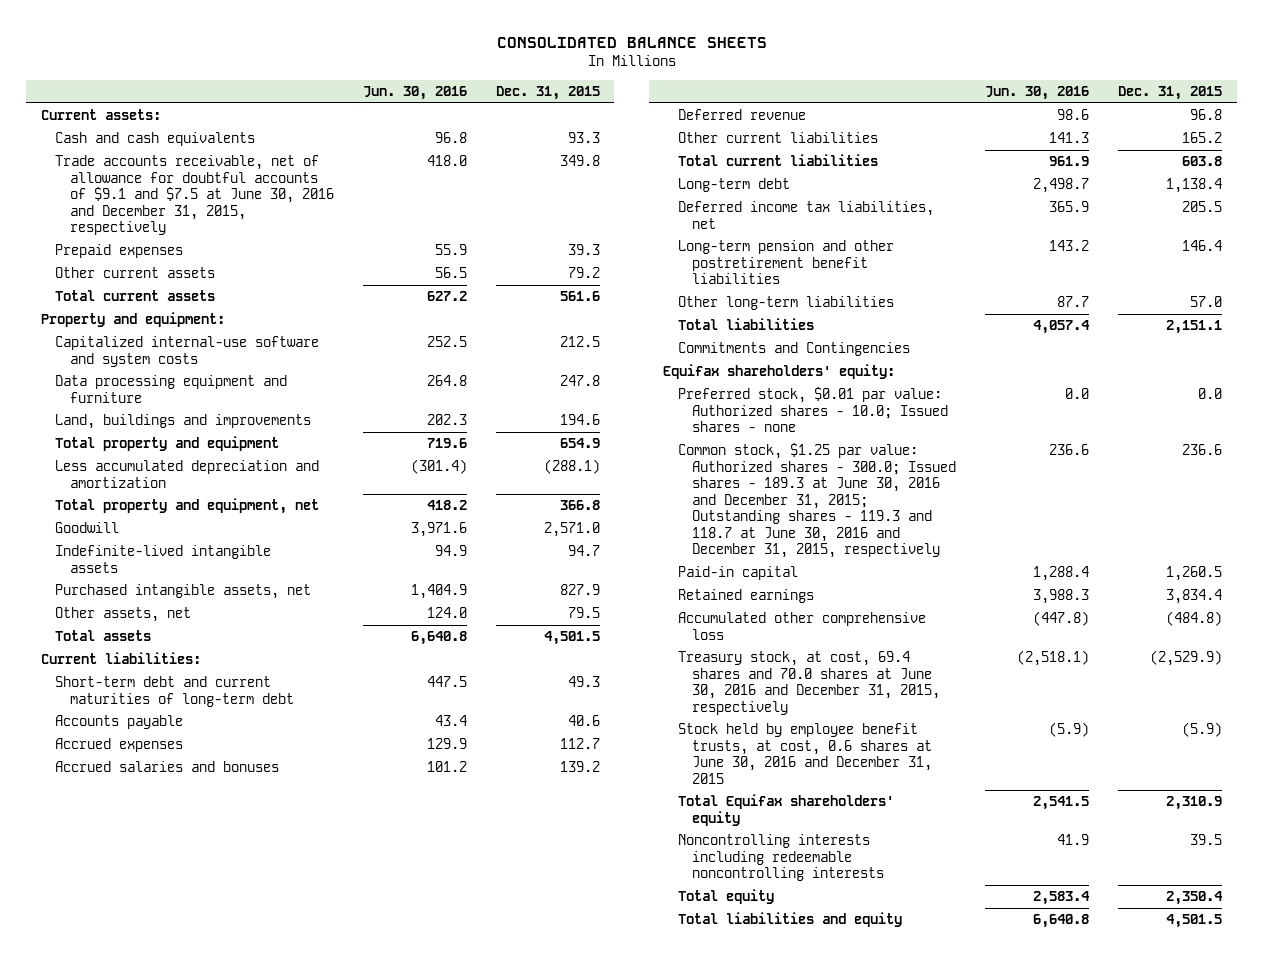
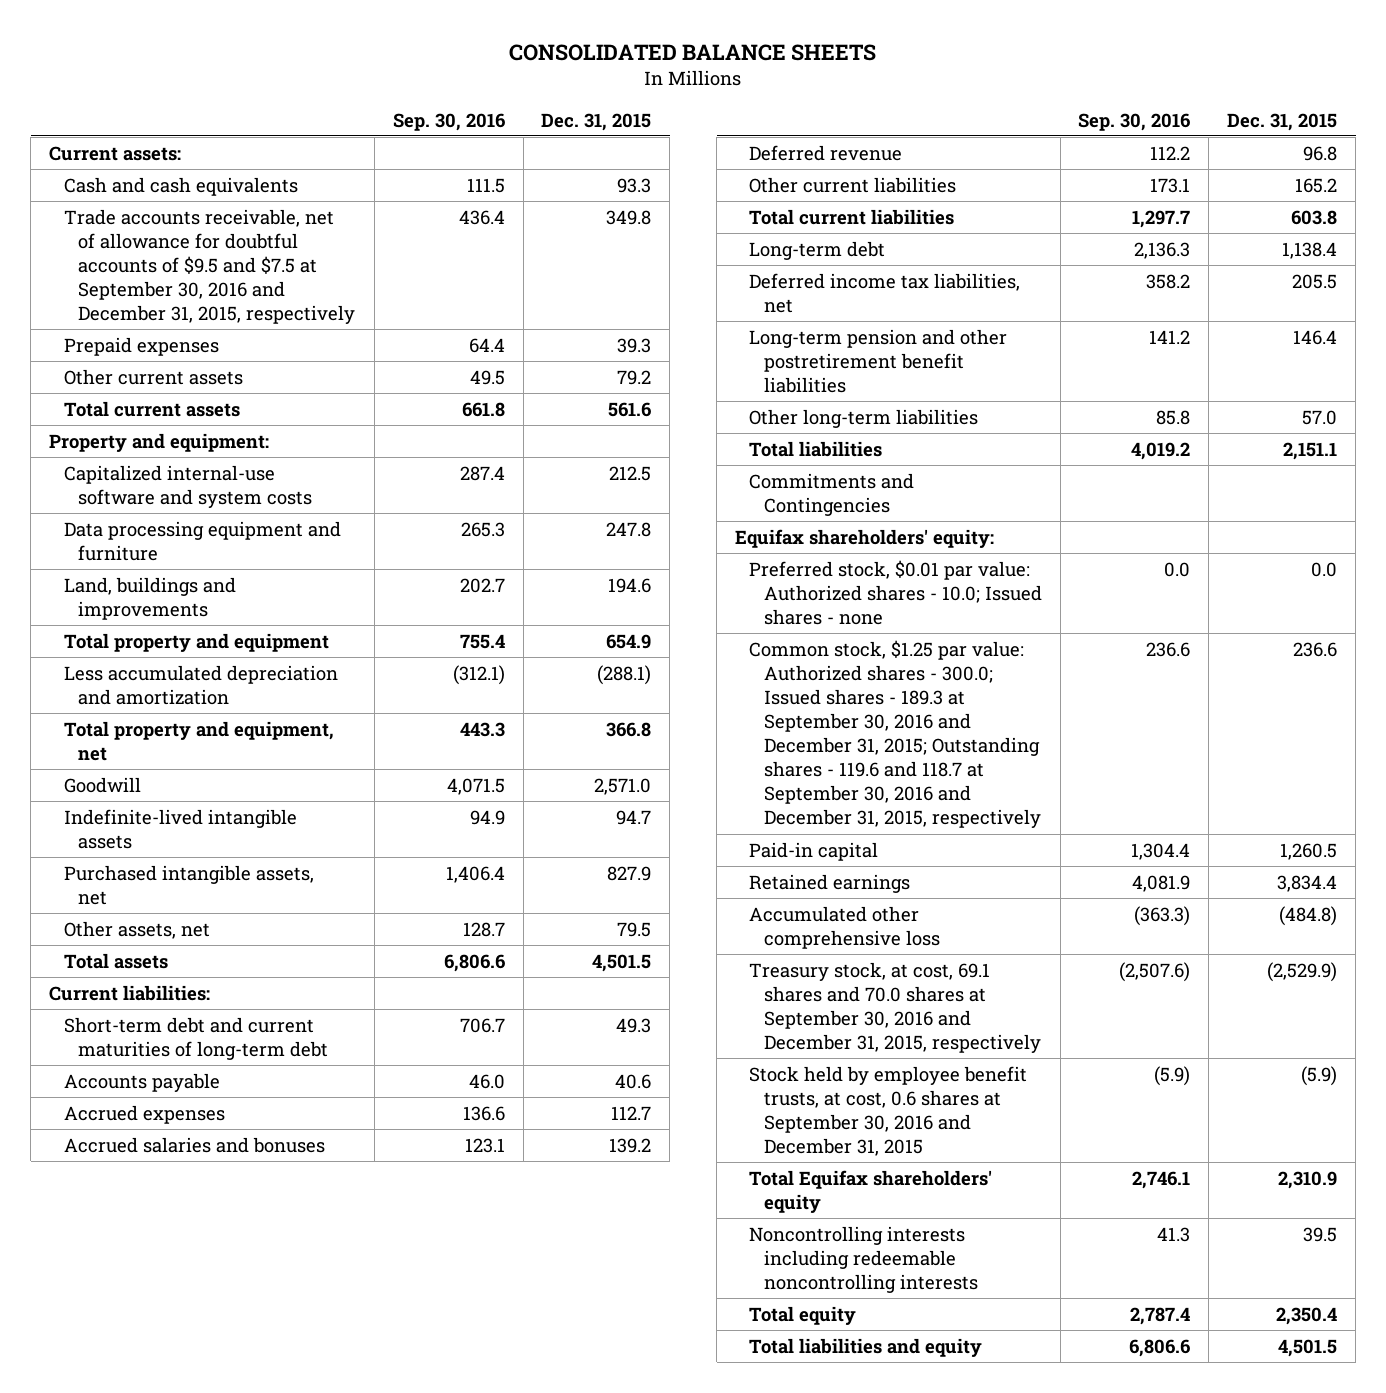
- | Jun. 30, 2016 | Dec. 31, 2015
+ | Sep. 30, 2016 | Dec. 31, 2015
- Trade accounts receivable, net of allowance for doubtful accounts of $9.1 and $7.5 at June 30, 2016 and December 31, 2015, respectively | 418.0 | 349.8
+ Trade accounts receivable, net of allowance for doubtful accounts of $9.5 and $7.5 at September 30, 2016 and December 31, 2015, respectively | 436.4 | 349.8
- Common stock, $1.25 par value: Authorized shares - 300.0; Issued shares - 189.3 at June 30, 2016 and December 31, 2015; Outstanding shares - 119.3 and 118.7 at June 30, 2016 and December 31, 2015, respectively | 236.6 | 236.6
+ Common stock, $1.25 par value: Authorized shares - 300.0; Issued shares - 189.3 at September 30, 2016 and December 31, 2015; Outstanding shares - 119.6 and 118.7 at September 30, 2016 and December 31, 2015, respectively | 236.6 | 236.6
- Treasury stock, at cost, 69.4 shares and 70.0 shares at June 30, 2016 and December 31, 2015, respectively | (2,518.1) | (2,529.9)
- Stock held by employee benefit trusts, at cost, 0.6 shares at June 30, 2016 and December 31, 2015 | (5.9) | (5.9)
+ Treasury stock, at cost, 69.1 shares and 70.0 shares at September 30, 2016 and December 31, 2015, respectively | (2,507.6) | (2,529.9)
+ Stock held by employee benefit trusts, at cost, 0.6 shares at September 30, 2016 and December 31, 2015 | (5.9) | (5.9)

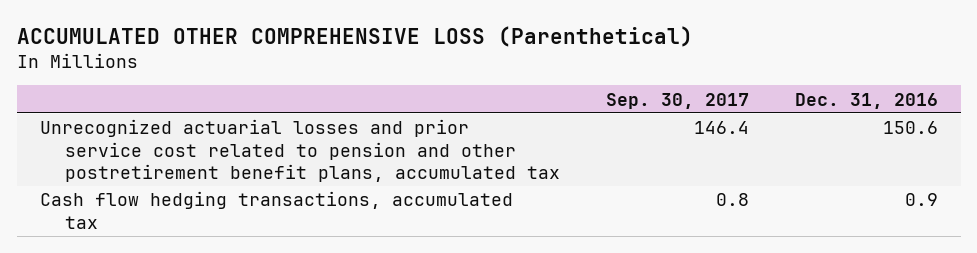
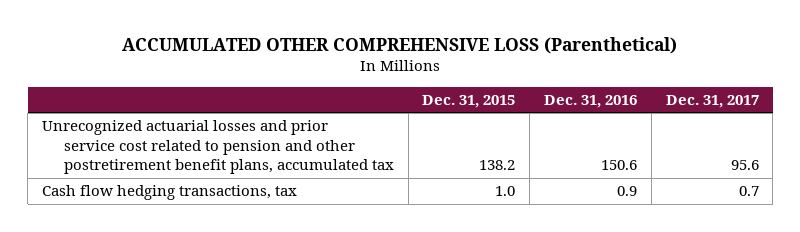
- | Sep. 30, 2017 | Dec. 31, 2016
+ | Dec. 31, 2015 | Dec. 31, 2016 | Dec. 31, 2017
- Cash flow hedging transactions, accumulated tax | 0.8 | 0.9
+ Cash flow hedging transactions, tax | 1.0 | 0.9 | 0.7

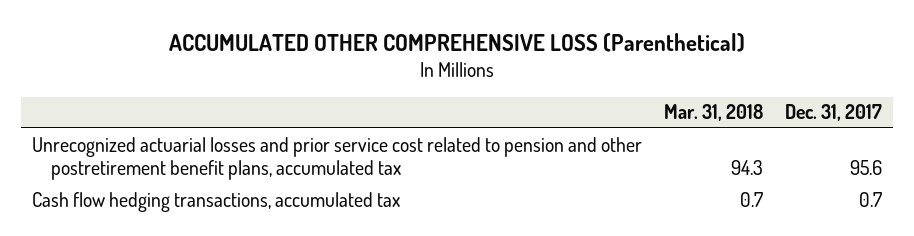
- | Dec. 31, 2015 | Dec. 31, 2016 | Dec. 31, 2017
+ | Mar. 31, 2018 | Dec. 31, 2017
- Cash flow hedging transactions, tax | 1.0 | 0.9 | 0.7
+ Cash flow hedging transactions, accumulated tax | 0.7 | 0.7

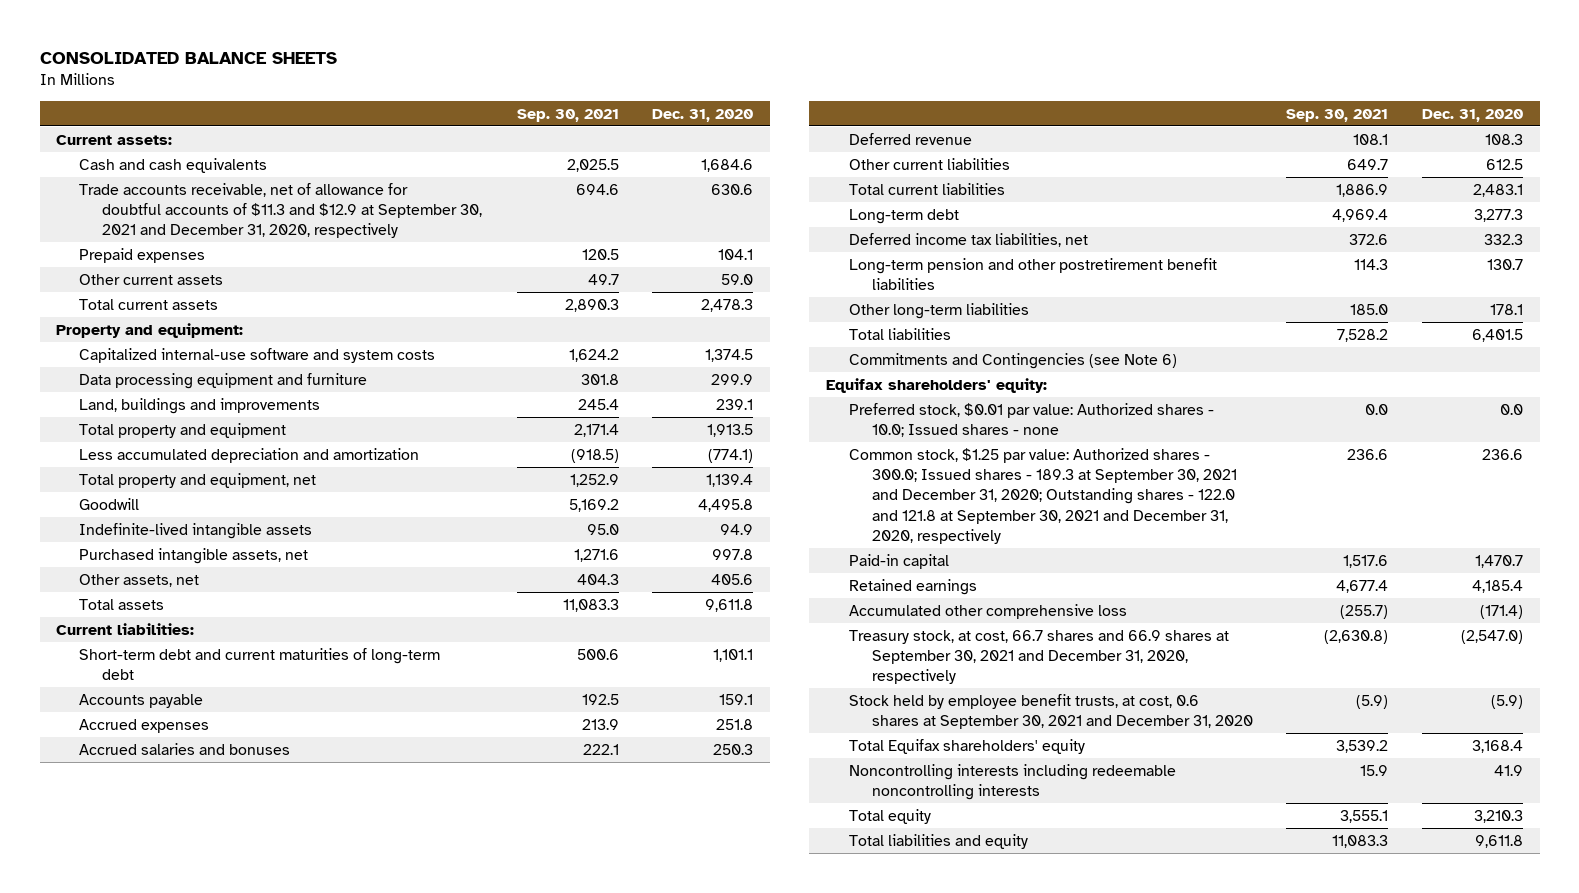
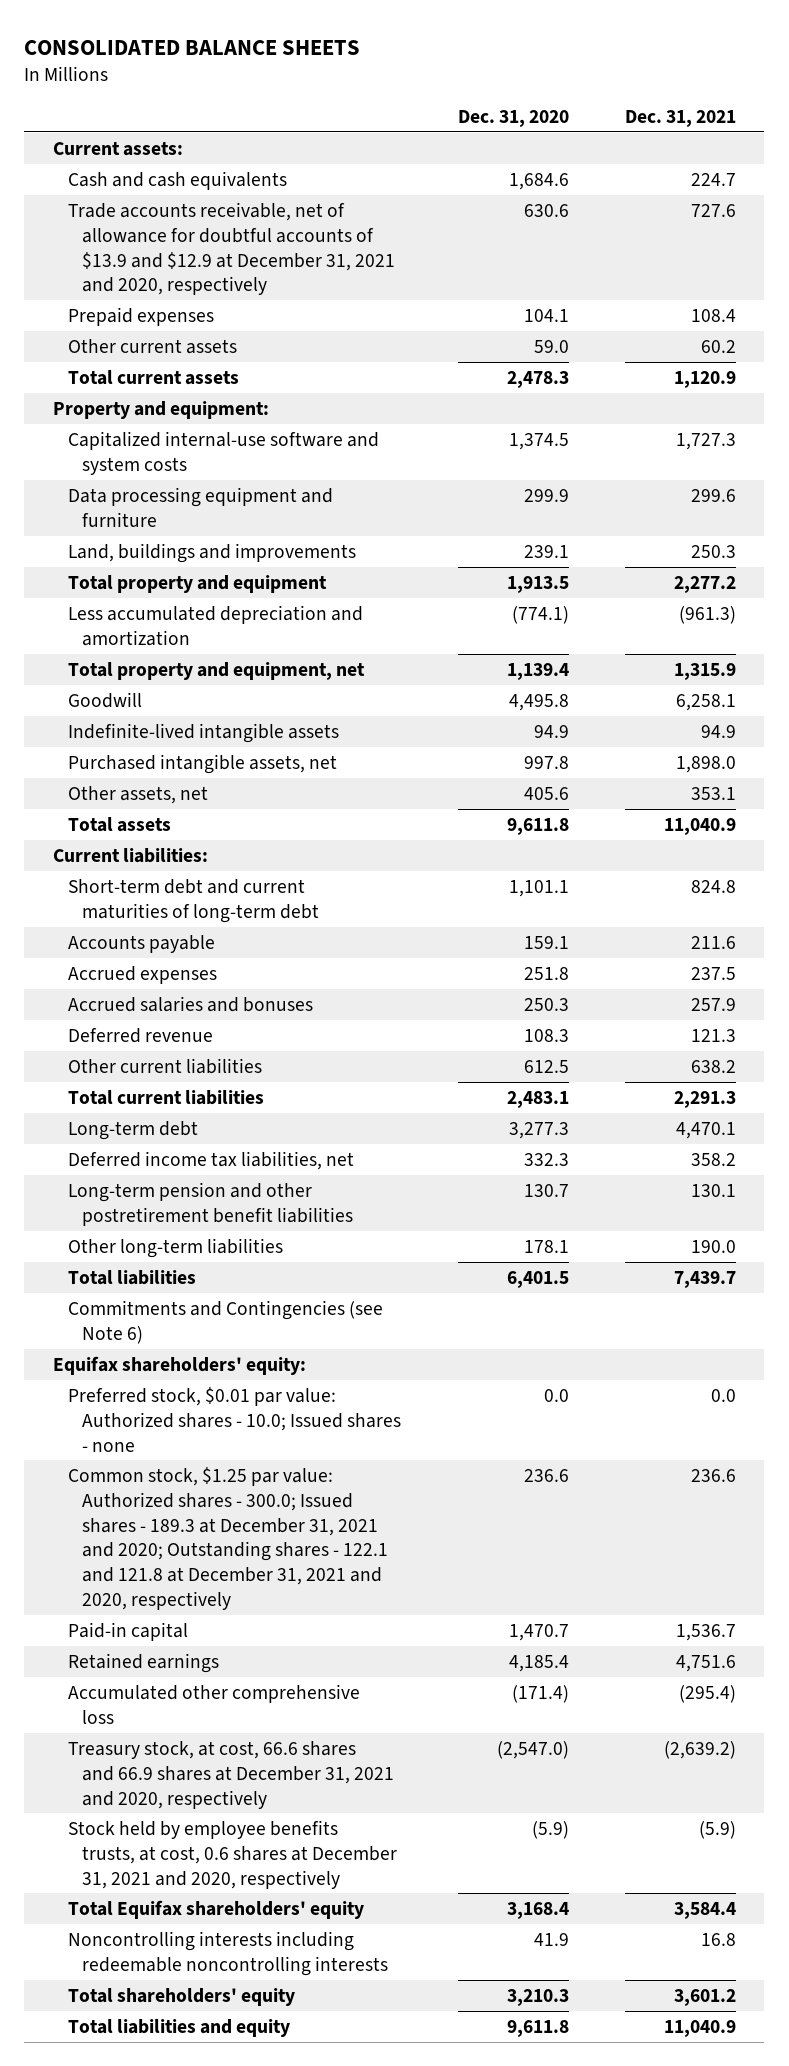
- | Sep. 30, 2021 | Dec. 31, 2020
+ | Dec. 31, 2020 | Dec. 31, 2021
- Trade accounts receivable, net of allowance for doubtful accounts of $11.3 and $12.9 at September 30, 2021 and December 31, 2020, respectively | 694.6 | 630.6
+ Trade accounts receivable, net of allowance for doubtful accounts of $13.9 and $12.9 at December 31, 2021 and 2020, respectively | 630.6 | 727.6
- Common stock, $1.25 par value: Authorized shares - 300.0; Issued shares - 189.3 at September 30, 2021 and December 31, 2020; Outstanding shares - 122.0 and 121.8 at September 30, 2021 and December 31, 2020, respectively | 236.6 | 236.6
+ Common stock, $1.25 par value: Authorized shares - 300.0; Issued shares - 189.3 at December 31, 2021 and 2020; Outstanding shares - 122.1 and 121.8 at December 31, 2021 and 2020, respectively | 236.6 | 236.6
- Treasury stock, at cost, 66.7 shares and 66.9 shares at September 30, 2021 and December 31, 2020, respectively | (2,630.8) | (2,547.0)
- Stock held by employee benefit trusts, at cost, 0.6 shares at September 30, 2021 and December 31, 2020 | (5.9) | (5.9)
+ Treasury stock, at cost, 66.6 shares and 66.9 shares at December 31, 2021 and 2020, respectively | (2,547.0) | (2,639.2)
+ Stock held by employee benefits trusts, at cost, 0.6 shares at December 31, 2021 and 2020, respectively | (5.9) | (5.9)
- Total equity | 3,555.1 | 3,210.3
+ Total shareholders' equity | 3,210.3 | 3,601.2

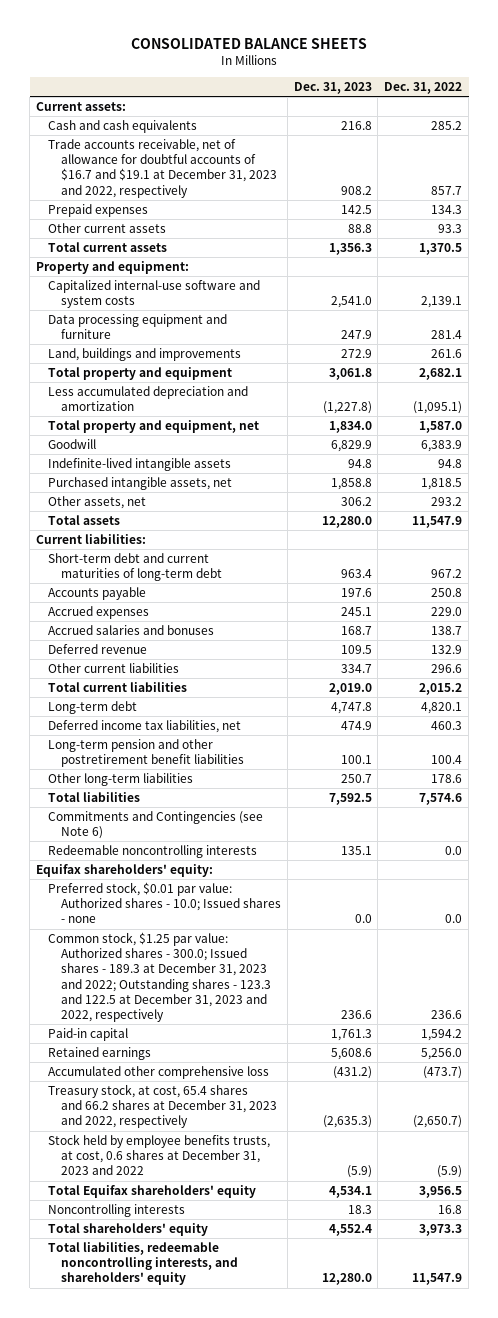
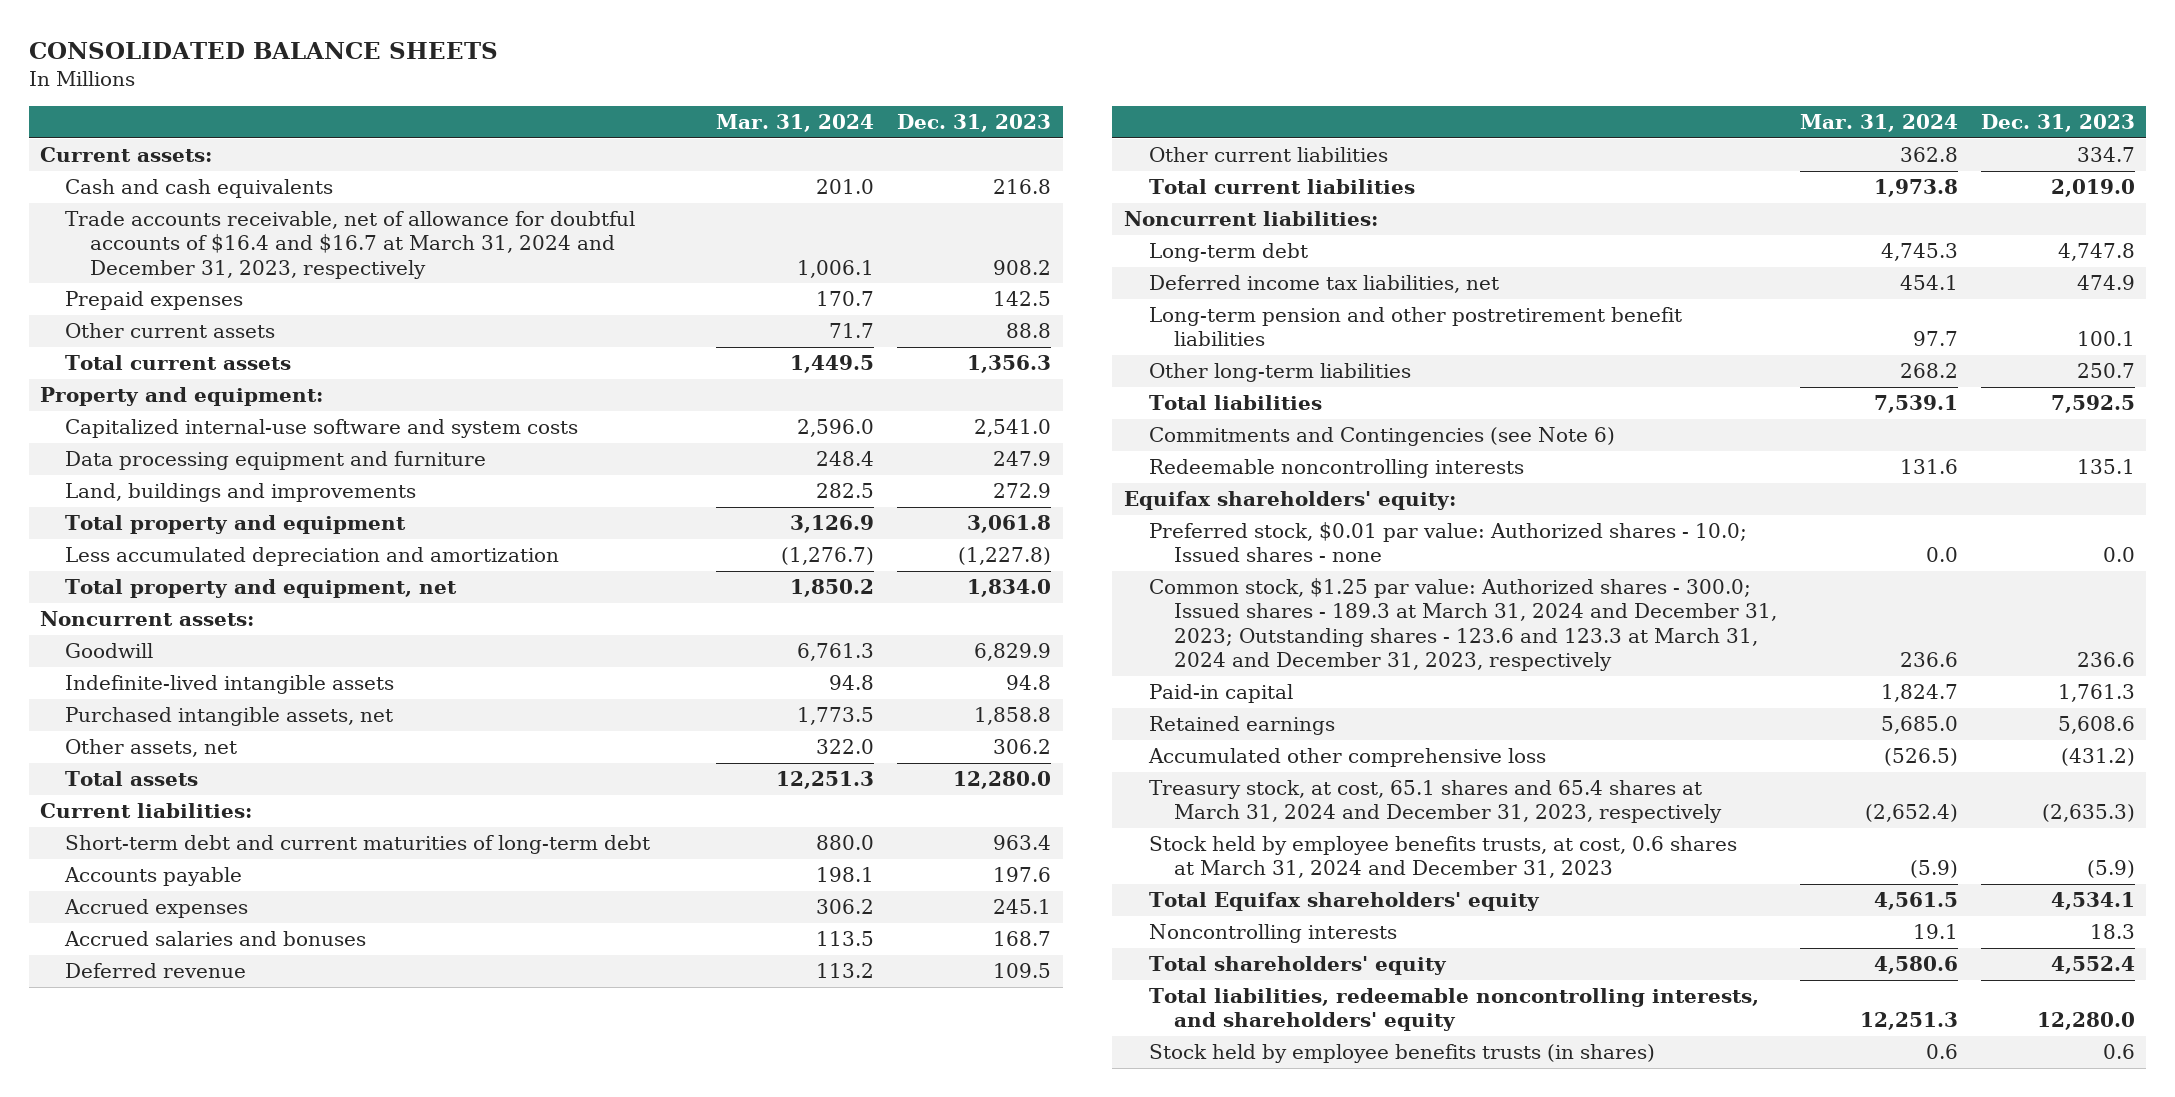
- | Dec. 31, 2023 | Dec. 31, 2022
+ | Mar. 31, 2024 | Dec. 31, 2023
- Trade accounts receivable, net of allowance for doubtful accounts of $16.7 and $19.1 at December 31, 2023 and 2022, respectively | 908.2 | 857.7
+ Trade accounts receivable, net of allowance for doubtful accounts of $16.4 and $16.7 at March 31, 2024 and December 31, 2023, respectively | 1,006.1 | 908.2
+ Noncurrent assets:
+ Noncurrent liabilities:
- Common stock, $1.25 par value: Authorized shares - 300.0; Issued shares - 189.3 at December 31, 2023 and 2022; Outstanding shares - 123.3 and 122.5 at December 31, 2023 and 2022, respectively | 236.6 | 236.6
+ Common stock, $1.25 par value: Authorized shares - 300.0; Issued shares - 189.3 at March 31, 2024 and December 31, 2023; Outstanding shares - 123.6 and 123.3 at March 31, 2024 and December 31, 2023, respectively | 236.6 | 236.6
- Treasury stock, at cost, 65.4 shares and 66.2 shares at December 31, 2023 and 2022, respectively | (2,635.3) | (2,650.7)
- Stock held by employee benefits trusts, at cost, 0.6 shares at December 31, 2023 and 2022 | (5.9) | (5.9)
+ Treasury stock, at cost, 65.1 shares and 65.4 shares at March 31, 2024 and December 31, 2023, respectively | (2,652.4) | (2,635.3)
+ Stock held by employee benefits trusts, at cost, 0.6 shares at March 31, 2024 and December 31, 2023 | (5.9) | (5.9)
+ Stock held by employee benefits trusts (in shares) | 0.6 | 0.6

